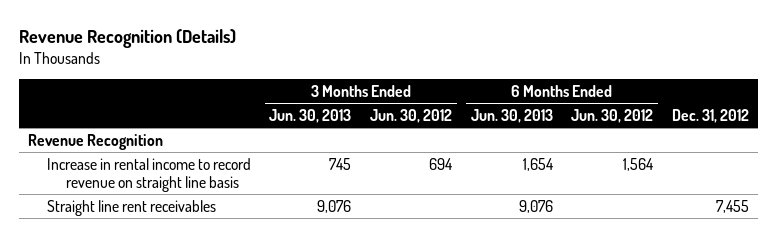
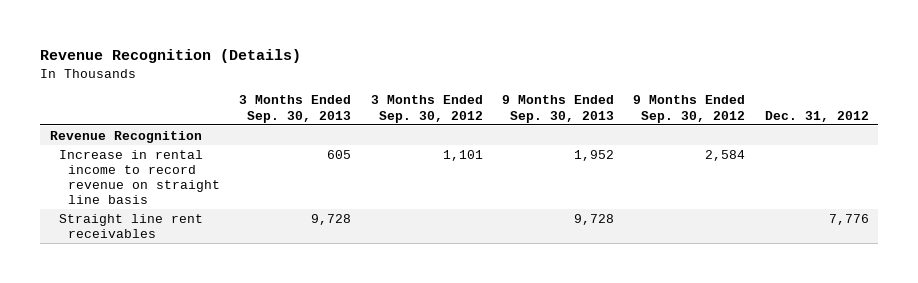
- | 3 Months Ended Jun. 30, 2013 | 3 Months Ended Jun. 30, 2012 | 6 Months Ended Jun. 30, 2013 | 6 Months Ended Jun. 30, 2012 | Dec. 31, 2012
+ | 3 Months Ended Sep. 30, 2013 | 3 Months Ended Sep. 30, 2012 | 9 Months Ended Sep. 30, 2013 | 9 Months Ended Sep. 30, 2012 | Dec. 31, 2012
- Straight line rent receivables | 9,076 | | 9,076 | | 7,455
+ Straight line rent receivables | 9,728 | | 9,728 | | 7,776

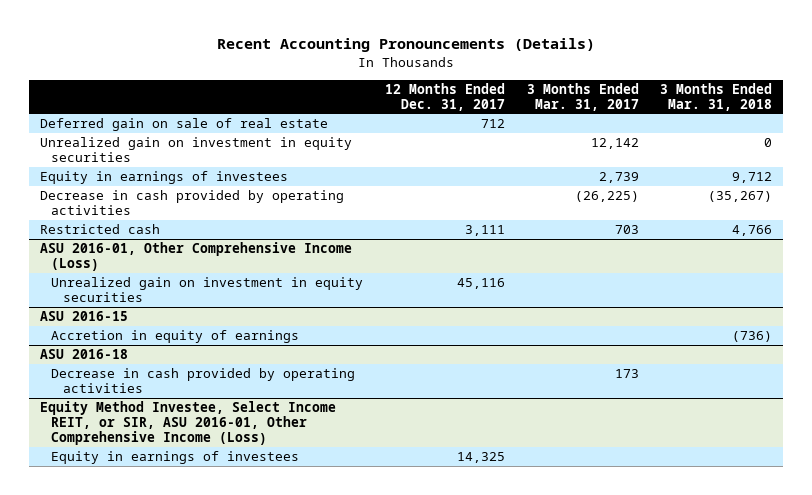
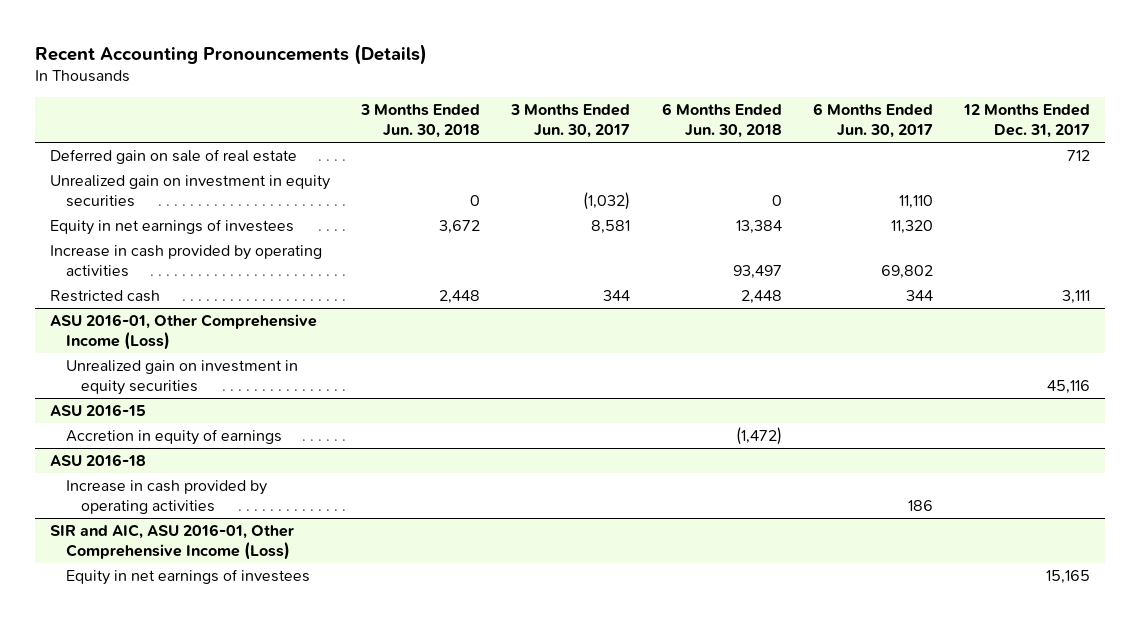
- | 12 Months Ended Dec. 31, 2017 | 3 Months Ended Mar. 31, 2017 | 3 Months Ended Mar. 31, 2018
+ | 3 Months Ended Jun. 30, 2018 | 3 Months Ended Jun. 30, 2017 | 6 Months Ended Jun. 30, 2018 | 6 Months Ended Jun. 30, 2017 | 12 Months Ended Dec. 31, 2017
- Equity in earnings of investees | | 2,739 | 9,712
- Decrease in cash provided by operating activities | | (26,225) | (35,267)
+ Equity in net earnings of investees | 3,672 | 8,581 | 13,384 | 11,320 |
+ Increase in cash provided by operating activities | | | 93,497 | 69,802 |
@ ASU 2016-18
- Decrease in cash provided by operating activities | | 173 |
- Equity Method Investee, Select Income REIT, or SIR, ASU 2016-01, Other Comprehensive Income (Loss)
- Equity in earnings of investees | 14,325 | |
@ ASU 2016-18
+ Increase in cash provided by operating activities | | | | 186 |
+ SIR and AIC, ASU 2016-01, Other Comprehensive Income (Loss)
+ Equity in net earnings of investees | | | | | 15,165

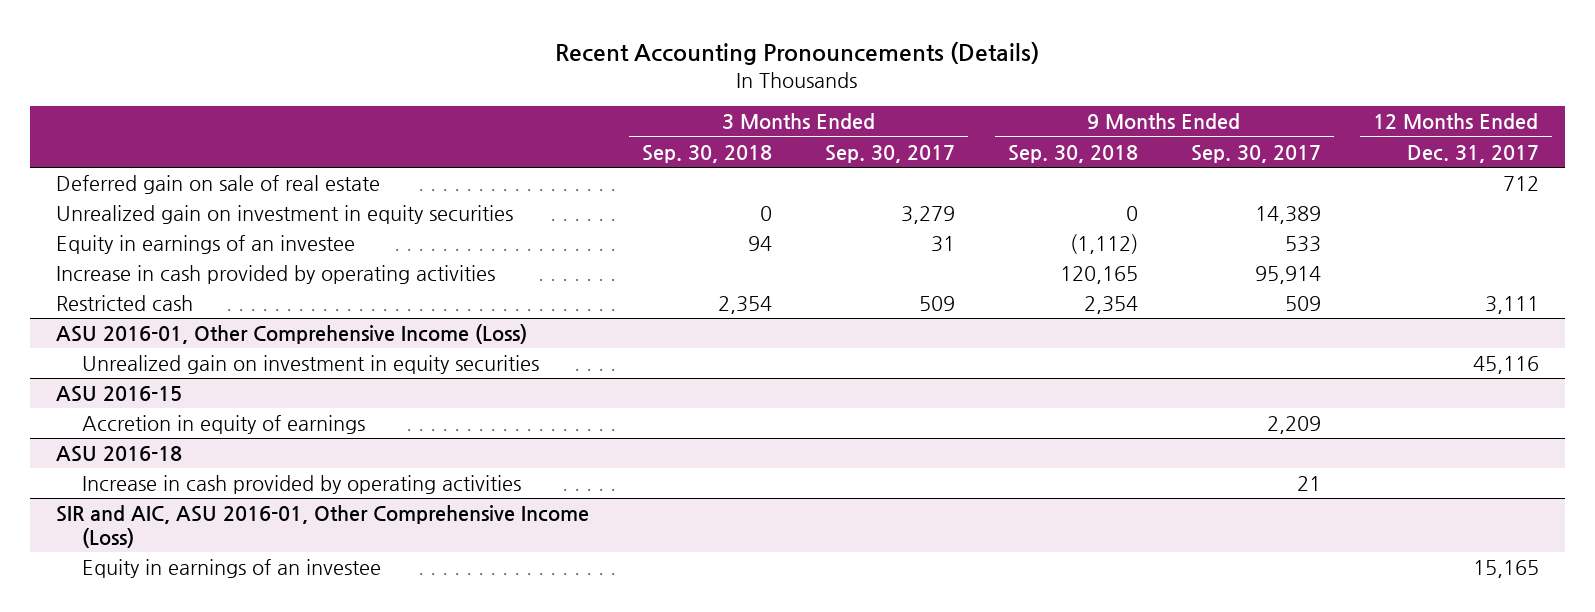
- | 3 Months Ended Jun. 30, 2018 | 3 Months Ended Jun. 30, 2017 | 6 Months Ended Jun. 30, 2018 | 6 Months Ended Jun. 30, 2017 | 12 Months Ended Dec. 31, 2017
+ | 3 Months Ended Sep. 30, 2018 | 3 Months Ended Sep. 30, 2017 | 9 Months Ended Sep. 30, 2018 | 9 Months Ended Sep. 30, 2017 | 12 Months Ended Dec. 31, 2017
- Equity in net earnings of investees | 3,672 | 8,581 | 13,384 | 11,320 |
+ Equity in earnings of an investee | 94 | 31 | (1,112) | 533 |
@ SIR and AIC, ASU 2016-01, Other Comprehensive Income (Loss)
- Equity in net earnings of investees | | | | | 15,165
+ Equity in earnings of an investee | | | | | 15,165

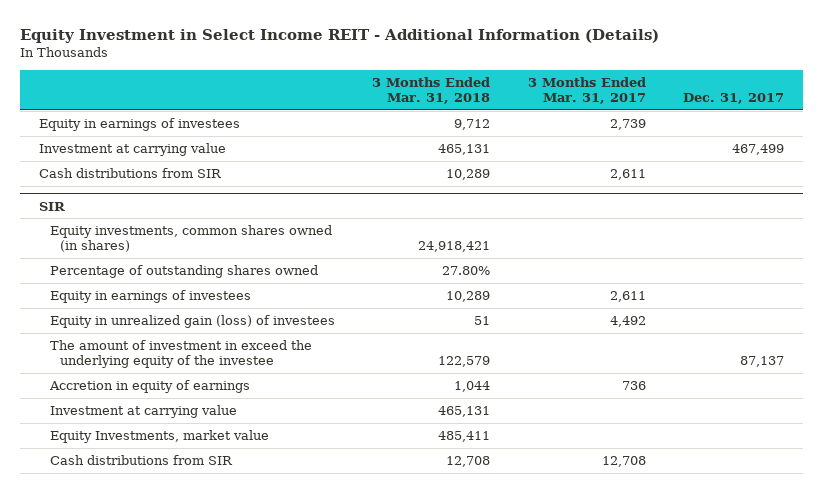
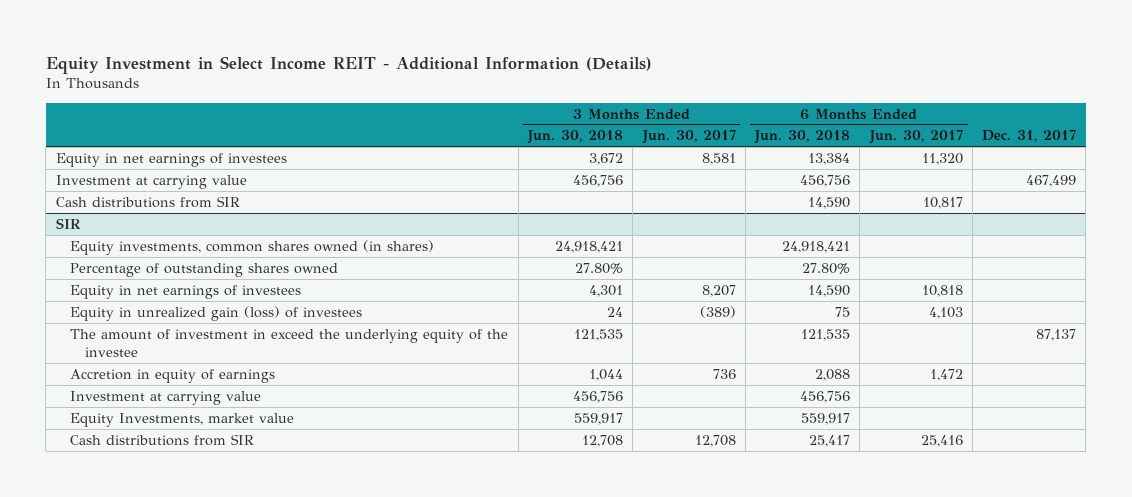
- | 3 Months Ended Mar. 31, 2018 | 3 Months Ended Mar. 31, 2017 | Dec. 31, 2017
+ | 3 Months Ended Jun. 30, 2018 | 3 Months Ended Jun. 30, 2017 | 6 Months Ended Jun. 30, 2018 | 6 Months Ended Jun. 30, 2017 | Dec. 31, 2017
- Equity in earnings of investees | 9,712 | 2,739 |
+ Equity in net earnings of investees | 3,672 | 8,581 | 13,384 | 11,320 |
@ SIR
- Equity in earnings of investees | 10,289 | 2,611 |
+ Equity in net earnings of investees | 4,301 | 8,207 | 14,590 | 10,818 |

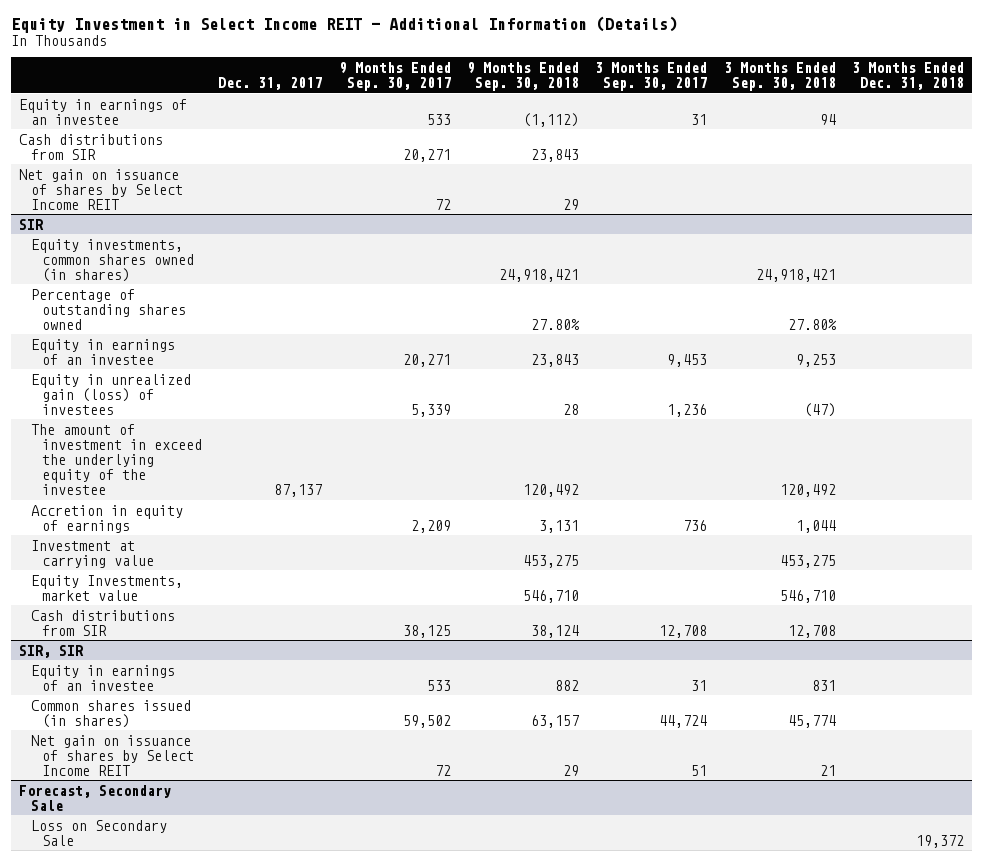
- | 3 Months Ended Jun. 30, 2018 | 3 Months Ended Jun. 30, 2017 | 6 Months Ended Jun. 30, 2018 | 6 Months Ended Jun. 30, 2017 | Dec. 31, 2017
+ | Dec. 31, 2017 | 9 Months Ended Sep. 30, 2017 | 9 Months Ended Sep. 30, 2018 | 3 Months Ended Sep. 30, 2017 | 3 Months Ended Sep. 30, 2018 | 3 Months Ended Dec. 31, 2018
- Equity in net earnings of investees | 3,672 | 8,581 | 13,384 | 11,320 |
- Investment at carrying value | 456,756 | | 456,756 | | 467,499
+ Equity in earnings of an investee | | 533 | (1,112) | 31 | 94 |
+ Net gain on issuance of shares by Select Income REIT | | 72 | 29 | | |
@ SIR
- Equity in net earnings of investees | 4,301 | 8,207 | 14,590 | 10,818 |
+ Equity in earnings of an investee | | 20,271 | 23,843 | 9,453 | 9,253 |
+ SIR, SIR
+ Equity in earnings of an investee | | 533 | 882 | 31 | 831 |
+ Common shares issued (in shares) | | 59,502 | 63,157 | 44,724 | 45,774 |
+ Net gain on issuance of shares by Select Income REIT | | 72 | 29 | 51 | 21 |
+ Forecast, Secondary Sale
+ Loss on Secondary Sale | | | | | | 19,372

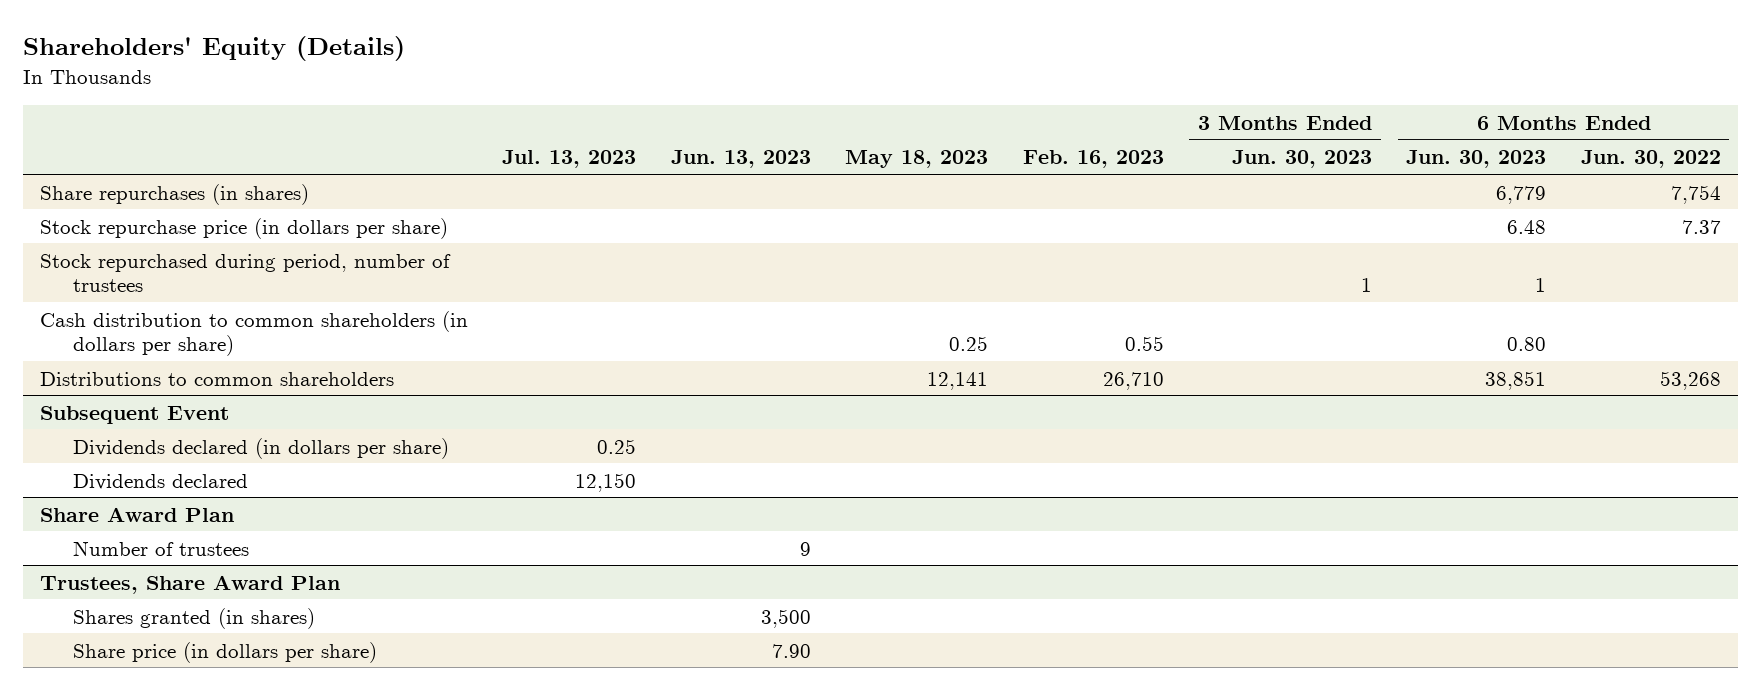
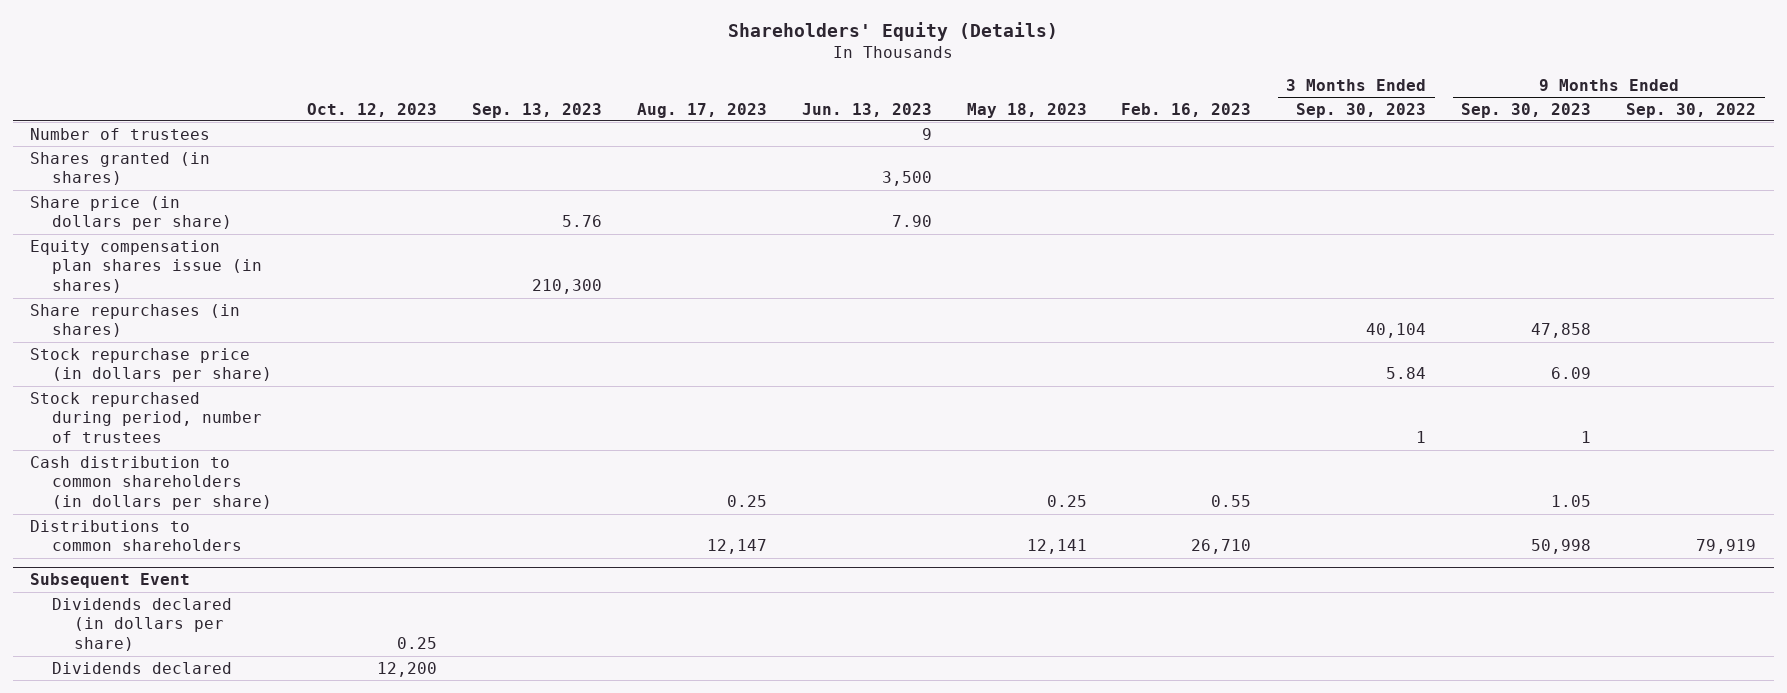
- | Jul. 13, 2023 | Jun. 13, 2023 | May 18, 2023 | Feb. 16, 2023 | 3 Months Ended Jun. 30, 2023 | 6 Months Ended Jun. 30, 2023 | 6 Months Ended Jun. 30, 2022
+ | Oct. 12, 2023 | Sep. 13, 2023 | Aug. 17, 2023 | Jun. 13, 2023 | May 18, 2023 | Feb. 16, 2023 | 3 Months Ended Sep. 30, 2023 | 9 Months Ended Sep. 30, 2023 | 9 Months Ended Sep. 30, 2022
+ Number of trustees | | | | 9 | | | | |
+ Shares granted (in shares) | | | | 3,500 | | | | |
+ Share price (in dollars per share) | | 5.76 | | 7.90 | | | | |
+ Equity compensation plan shares issue (in shares) | | 210,300 | | | | | | |
- Share Award Plan
- Number of trustees | | 9 | | | | |
- Trustees, Share Award Plan
- Shares granted (in shares) | | 3,500 | | | | |
- Share price (in dollars per share) | | 7.90 | | | | |

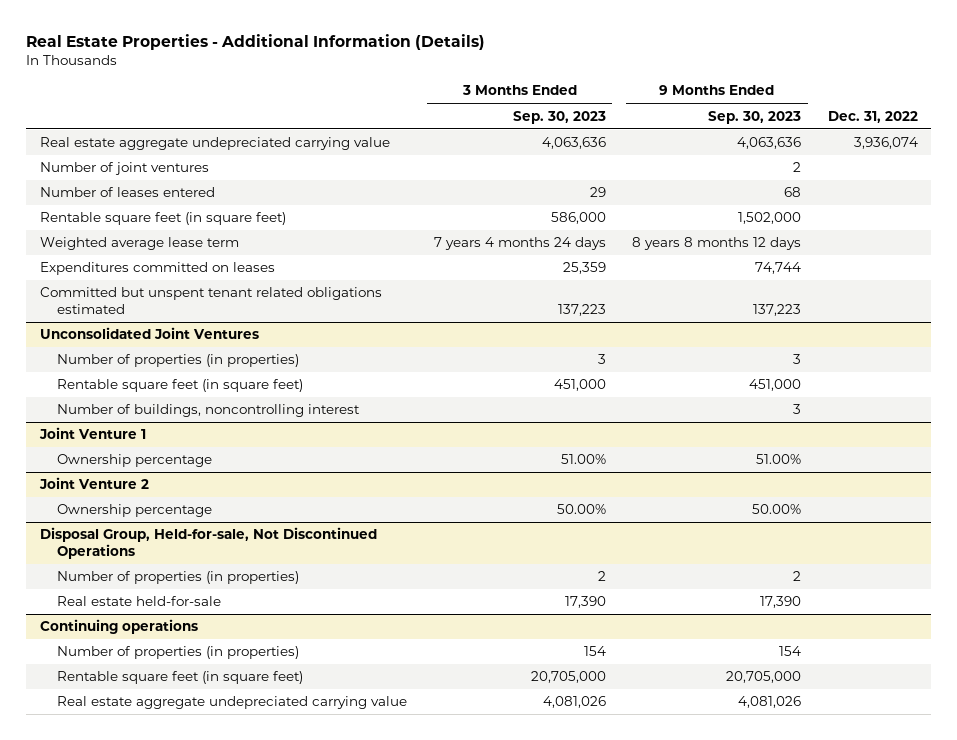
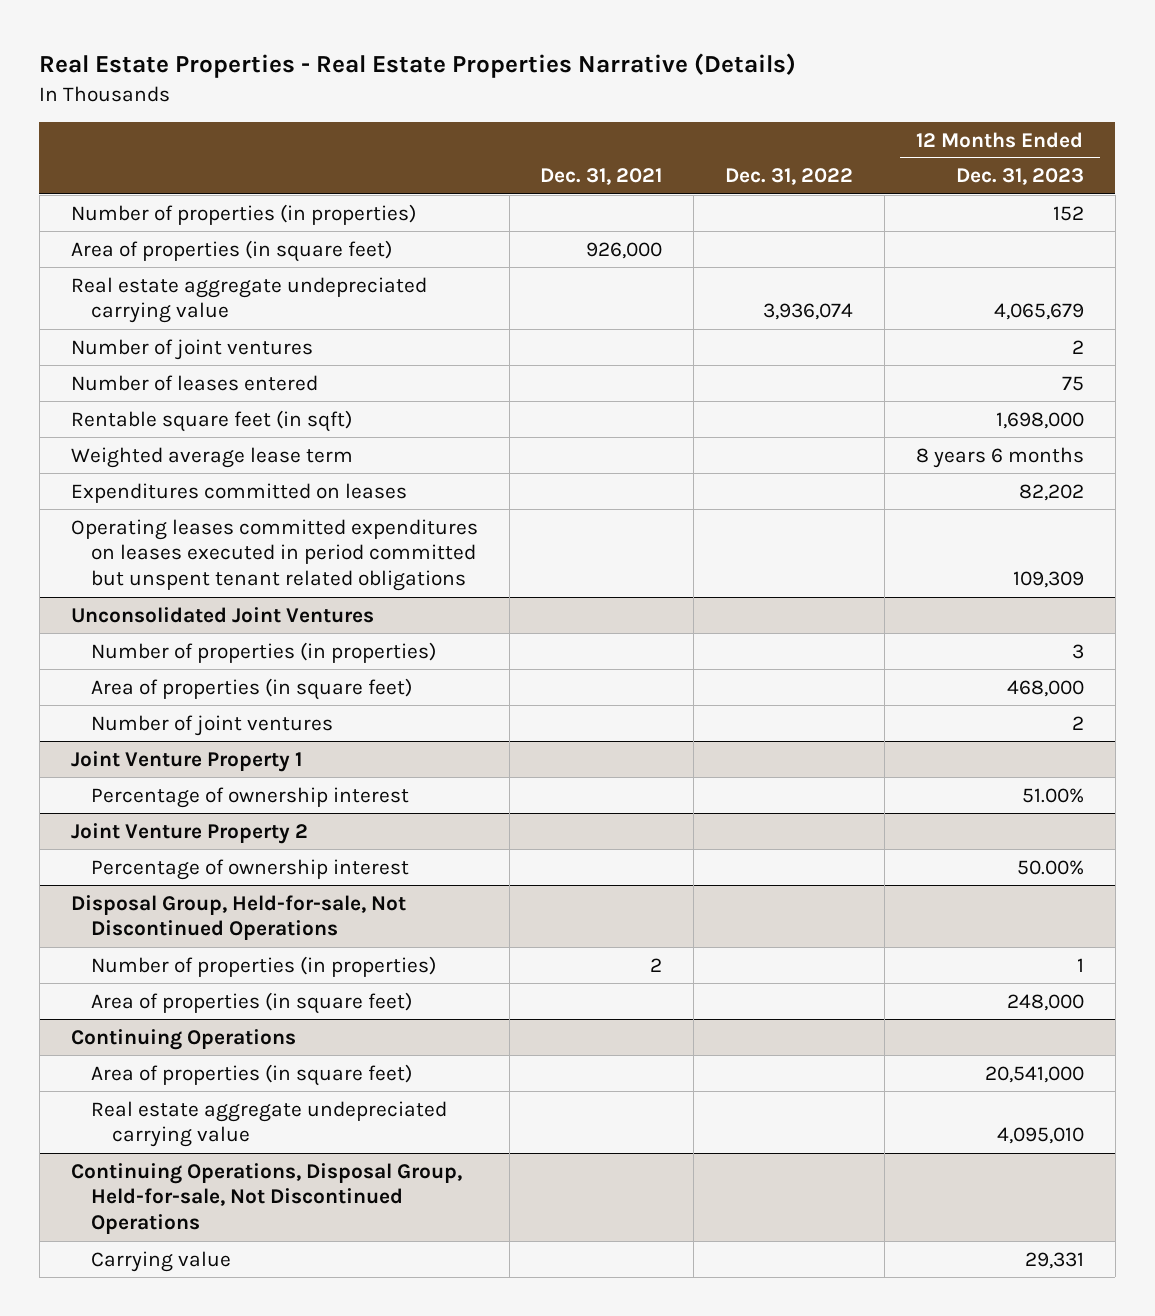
- Real Estate Properties - Additional Information (Details)
+ Real Estate Properties - Real Estate Properties Narrative (Details)
- | 3 Months Ended Sep. 30, 2023 | 9 Months Ended Sep. 30, 2023 | Dec. 31, 2022
+ | Dec. 31, 2021 | Dec. 31, 2022 | 12 Months Ended Dec. 31, 2023
+ Number of properties (in properties) | | | 152
+ Area of properties (in square feet) | 926,000 | |
- Rentable square feet (in square feet) | 586,000 | 1,502,000 |
+ Rentable square feet (in sqft) | | | 1,698,000
- Committed but unspent tenant related obligations estimated | 137,223 | 137,223 |
+ Operating leases committed expenditures on leases executed in period committed but unspent tenant related obligations | | | 109,309
@ Unconsolidated Joint Ventures
- Rentable square feet (in square feet) | 451,000 | 451,000 |
- Number of buildings, noncontrolling interest | | 3 |
- Joint Venture 1
- Ownership percentage | 51.00% | 51.00% |
- Joint Venture 2
- Ownership percentage | 50.00% | 50.00% |
@ Unconsolidated Joint Ventures
+ Area of properties (in square feet) | | | 468,000
+ Number of joint ventures | | | 2
+ Joint Venture Property 1
+ Percentage of ownership interest | | | 51.00%
+ Joint Venture Property 2
+ Percentage of ownership interest | | | 50.00%
@ Disposal Group, Held-for-sale, Not Discontinued Operations
- Real estate held-for-sale | 17,390 | 17,390 |
- Continuing operations
- Number of properties (in properties) | 154 | 154 |
- Rentable square feet (in square feet) | 20,705,000 | 20,705,000 |
@ Disposal Group, Held-for-sale, Not Discontinued Operations
+ Area of properties (in square feet) | | | 248,000
+ Continuing Operations
+ Area of properties (in square feet) | | | 20,541,000
+ Continuing Operations, Disposal Group, Held-for-sale, Not Discontinued Operations
+ Carrying value | | | 29,331

